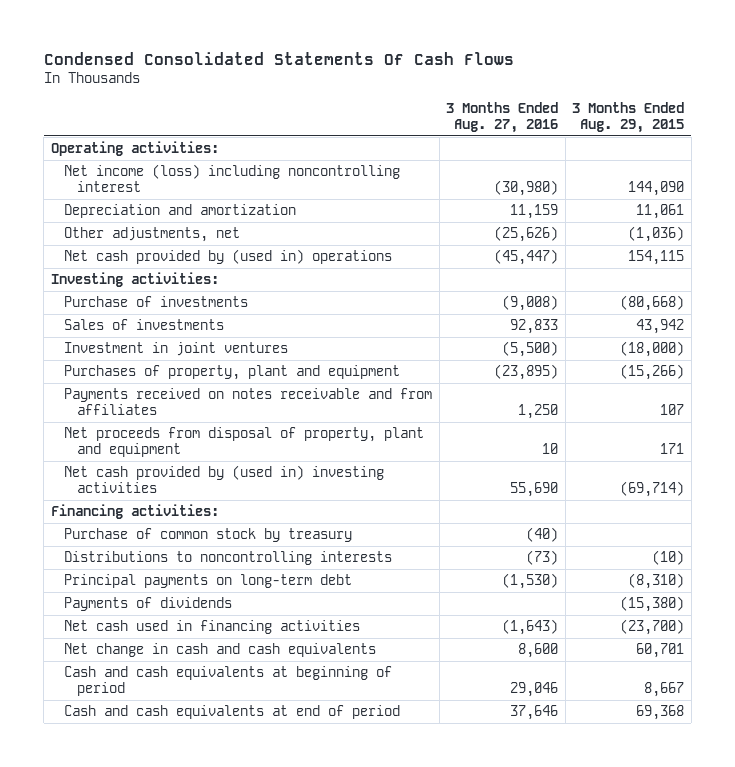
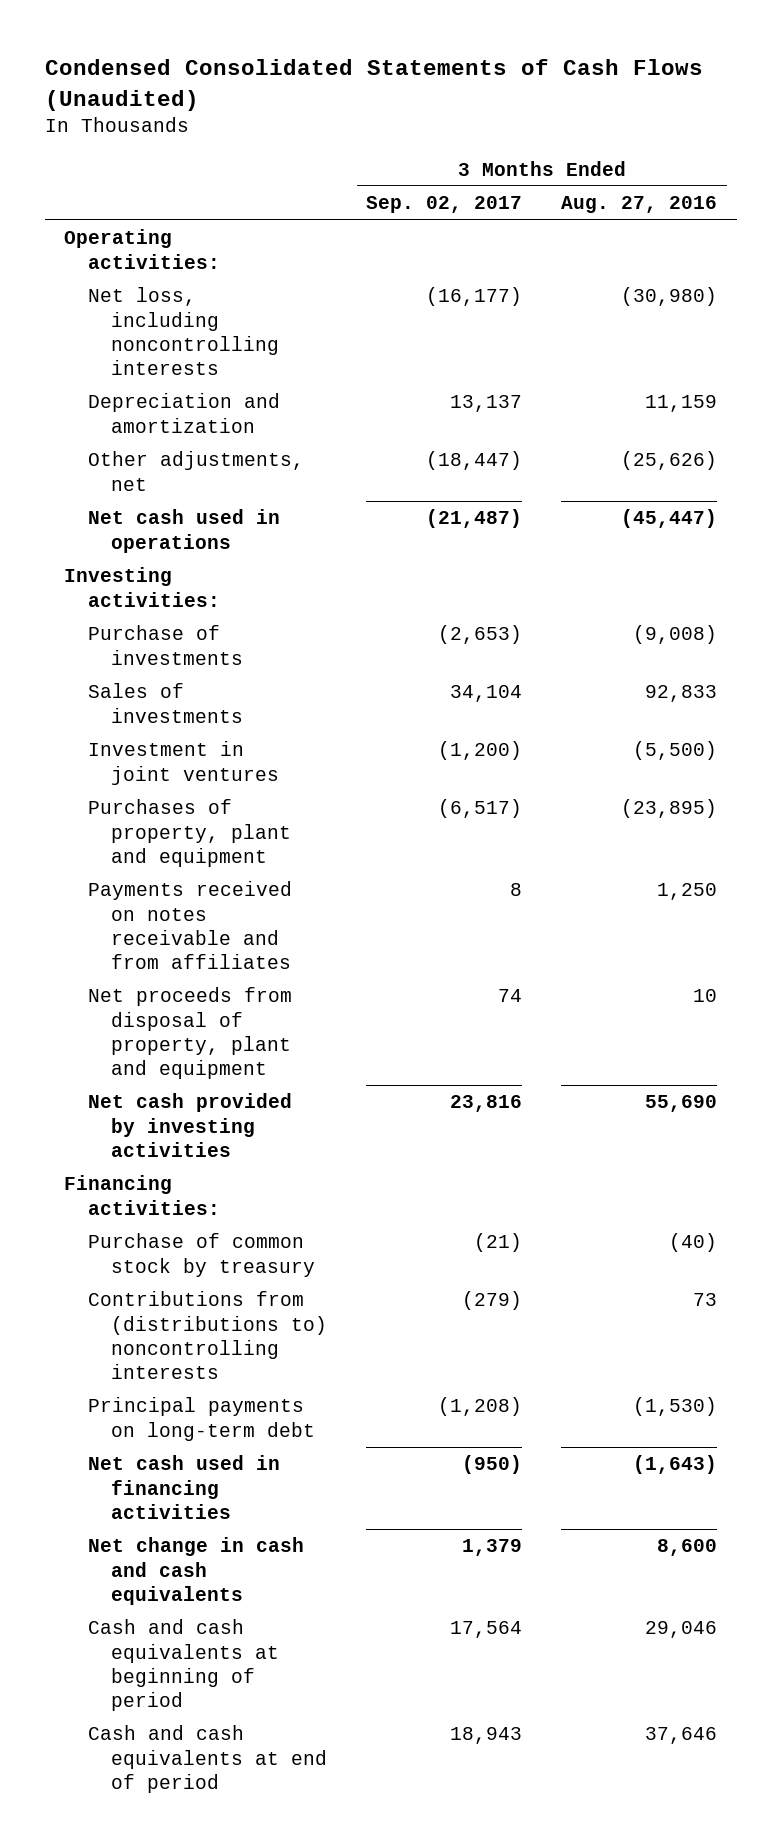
- Condensed Consolidated Statements Of Cash Flows
+ Condensed Consolidated Statements of Cash Flows (Unaudited)
- | 3 Months Ended Aug. 27, 2016 | 3 Months Ended Aug. 29, 2015
+ | 3 Months Ended Sep. 02, 2017 | 3 Months Ended Aug. 27, 2016
- Net income (loss) including noncontrolling interest | (30,980) | 144,090
+ Net loss, including noncontrolling interests | (16,177) | (30,980)
- Net cash provided by (used in) operations | (45,447) | 154,115
+ Net cash used in operations | (21,487) | (45,447)
- Net cash provided by (used in) investing activities | 55,690 | (69,714)
+ Net cash provided by investing activities | 23,816 | 55,690
- Distributions to noncontrolling interests | (73) | (10)
+ Contributions from (distributions to) noncontrolling interests | (279) | 73
- Payments of dividends | | (15,380)

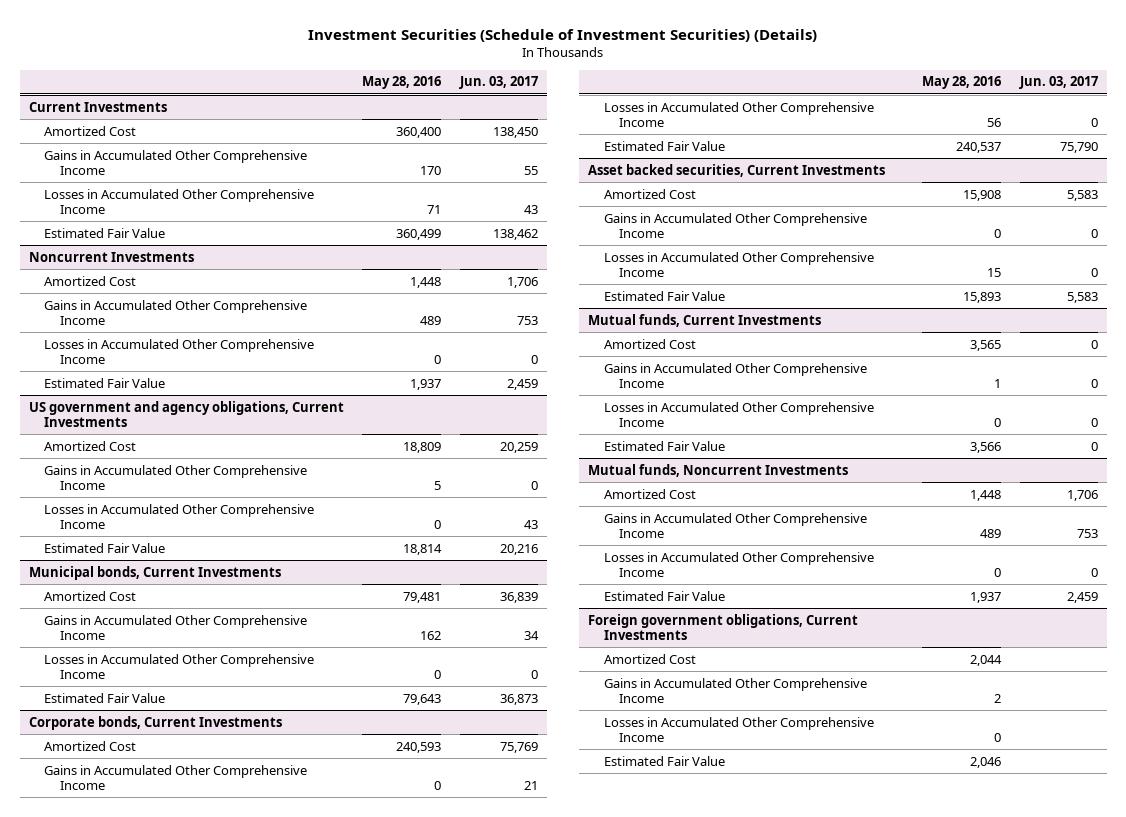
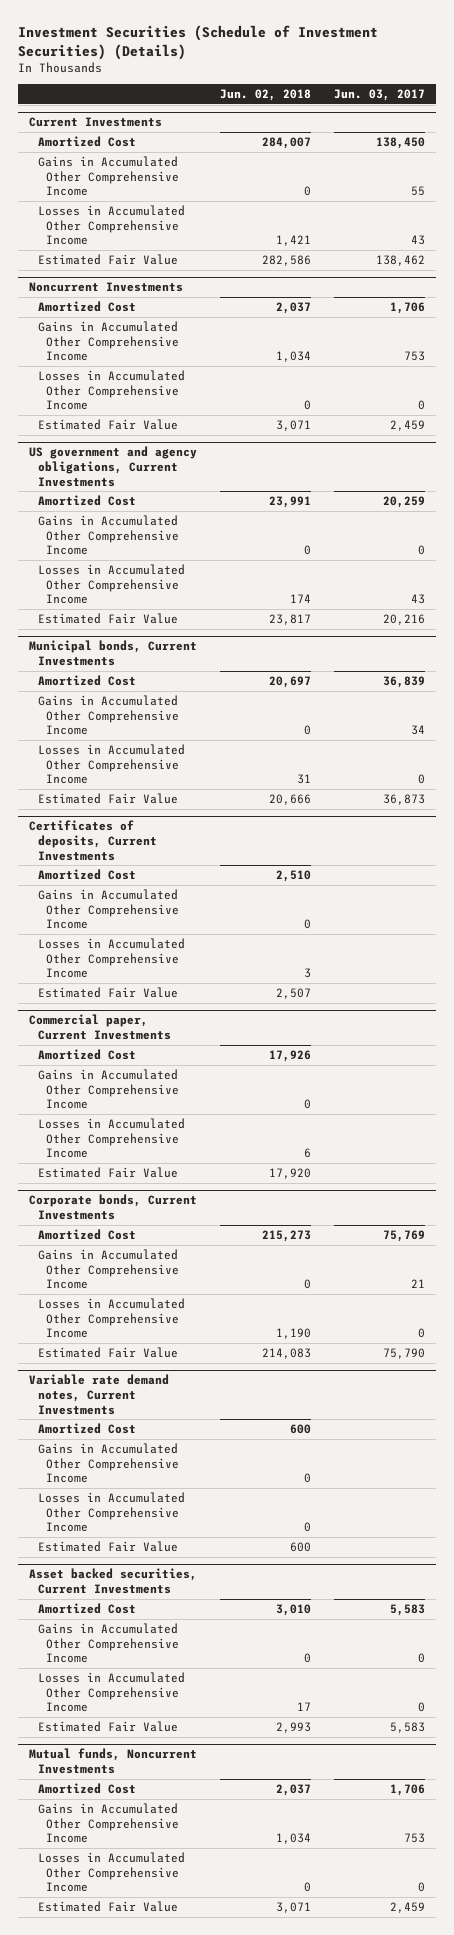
- | May 28, 2016 | Jun. 03, 2017
+ | Jun. 02, 2018 | Jun. 03, 2017
+ Certificates of deposits, Current Investments
+ Amortized Cost | 2,510 |
+ Gains in Accumulated Other Comprehensive Income | 0 |
+ Losses in Accumulated Other Comprehensive Income | 3 |
+ Estimated Fair Value | 2,507 |
+ Commercial paper, Current Investments
+ Amortized Cost | 17,926 |
+ Gains in Accumulated Other Comprehensive Income | 0 |
+ Losses in Accumulated Other Comprehensive Income | 6 |
+ Estimated Fair Value | 17,920 |
+ Variable rate demand notes, Current Investments
+ Amortized Cost | 600 |
+ Gains in Accumulated Other Comprehensive Income | 0 |
+ Losses in Accumulated Other Comprehensive Income | 0 |
+ Estimated Fair Value | 600 |
- Mutual funds, Current Investments
- Amortized Cost | 3,565 | 0
- Gains in Accumulated Other Comprehensive Income | 1 | 0
- Losses in Accumulated Other Comprehensive Income | 0 | 0
- Estimated Fair Value | 3,566 | 0
- Foreign government obligations, Current Investments
- Amortized Cost | 2,044 |
- Gains in Accumulated Other Comprehensive Income | 2 |
- Losses in Accumulated Other Comprehensive Income | 0 |
- Estimated Fair Value | 2,046 |

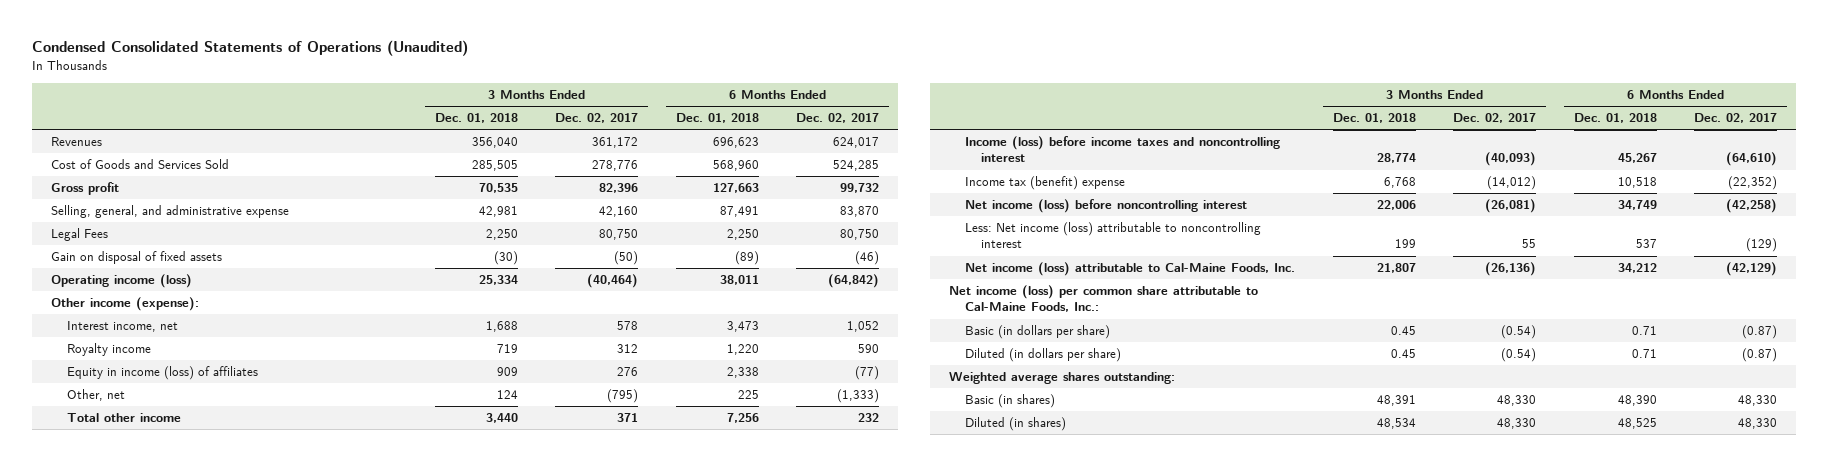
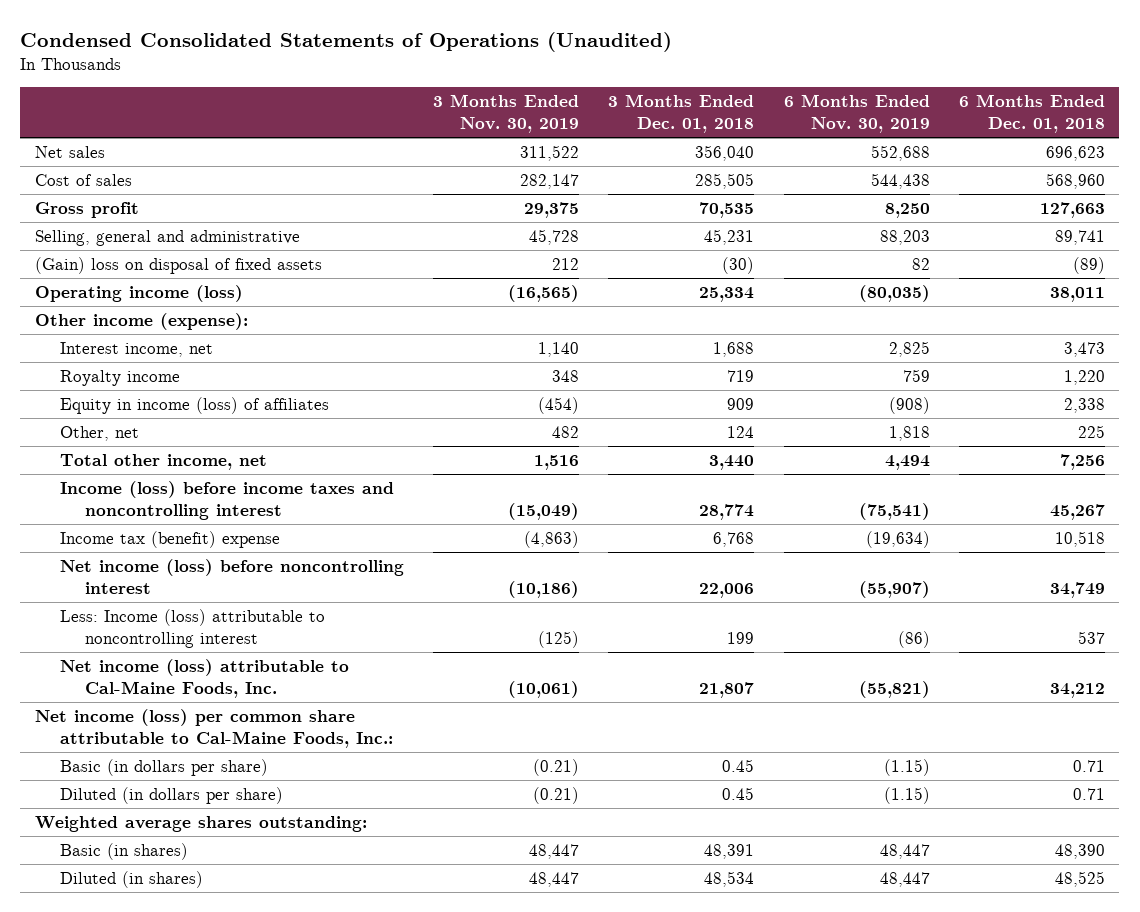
- | 3 Months Ended Dec. 01, 2018 | 3 Months Ended Dec. 02, 2017 | 6 Months Ended Dec. 01, 2018 | 6 Months Ended Dec. 02, 2017
+ | 3 Months Ended Nov. 30, 2019 | 3 Months Ended Dec. 01, 2018 | 6 Months Ended Nov. 30, 2019 | 6 Months Ended Dec. 01, 2018
- Revenues | 356,040 | 361,172 | 696,623 | 624,017
- Cost of Goods and Services Sold | 285,505 | 278,776 | 568,960 | 524,285
+ Net sales | 311,522 | 356,040 | 552,688 | 696,623
+ Cost of sales | 282,147 | 285,505 | 544,438 | 568,960
- Selling, general, and administrative expense | 42,981 | 42,160 | 87,491 | 83,870
- Legal Fees | 2,250 | 80,750 | 2,250 | 80,750
- Gain on disposal of fixed assets | (30) | (50) | (89) | (46)
+ Selling, general and administrative | 45,728 | 45,231 | 88,203 | 89,741
+ (Gain) loss on disposal of fixed assets | 212 | (30) | 82 | (89)
- Total other income | 3,440 | 371 | 7,256 | 232
+ Total other income, net | 1,516 | 3,440 | 4,494 | 7,256
- Less: Net income (loss) attributable to noncontrolling interest | 199 | 55 | 537 | (129)
+ Less: Income (loss) attributable to noncontrolling interest | (125) | 199 | (86) | 537

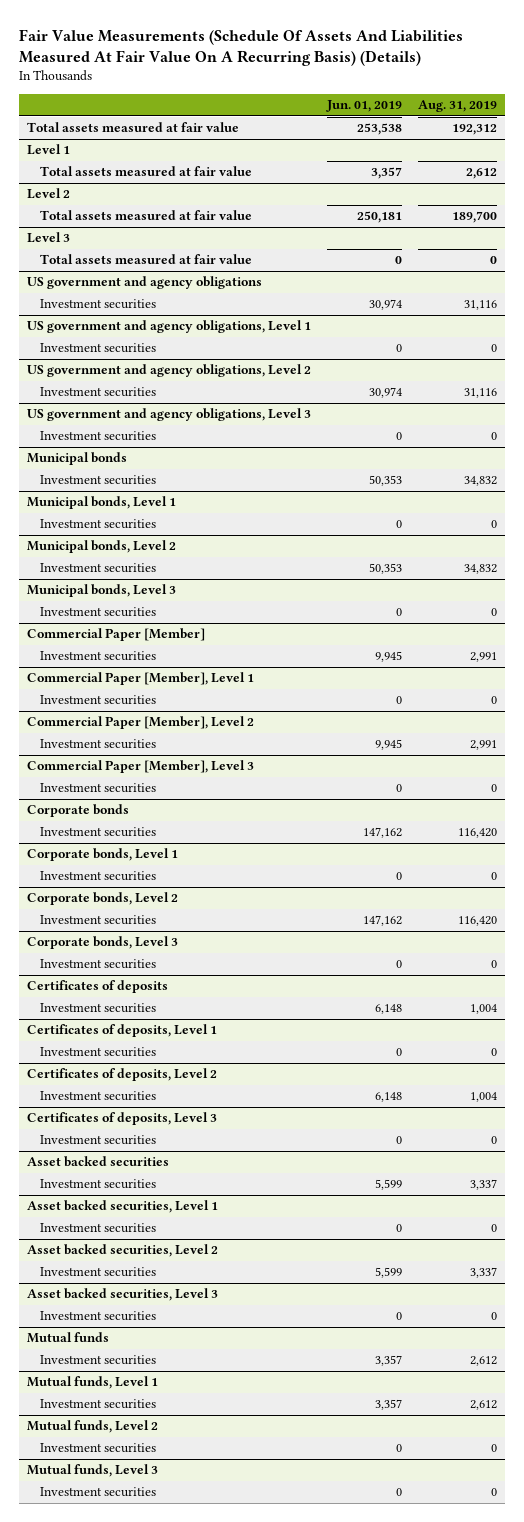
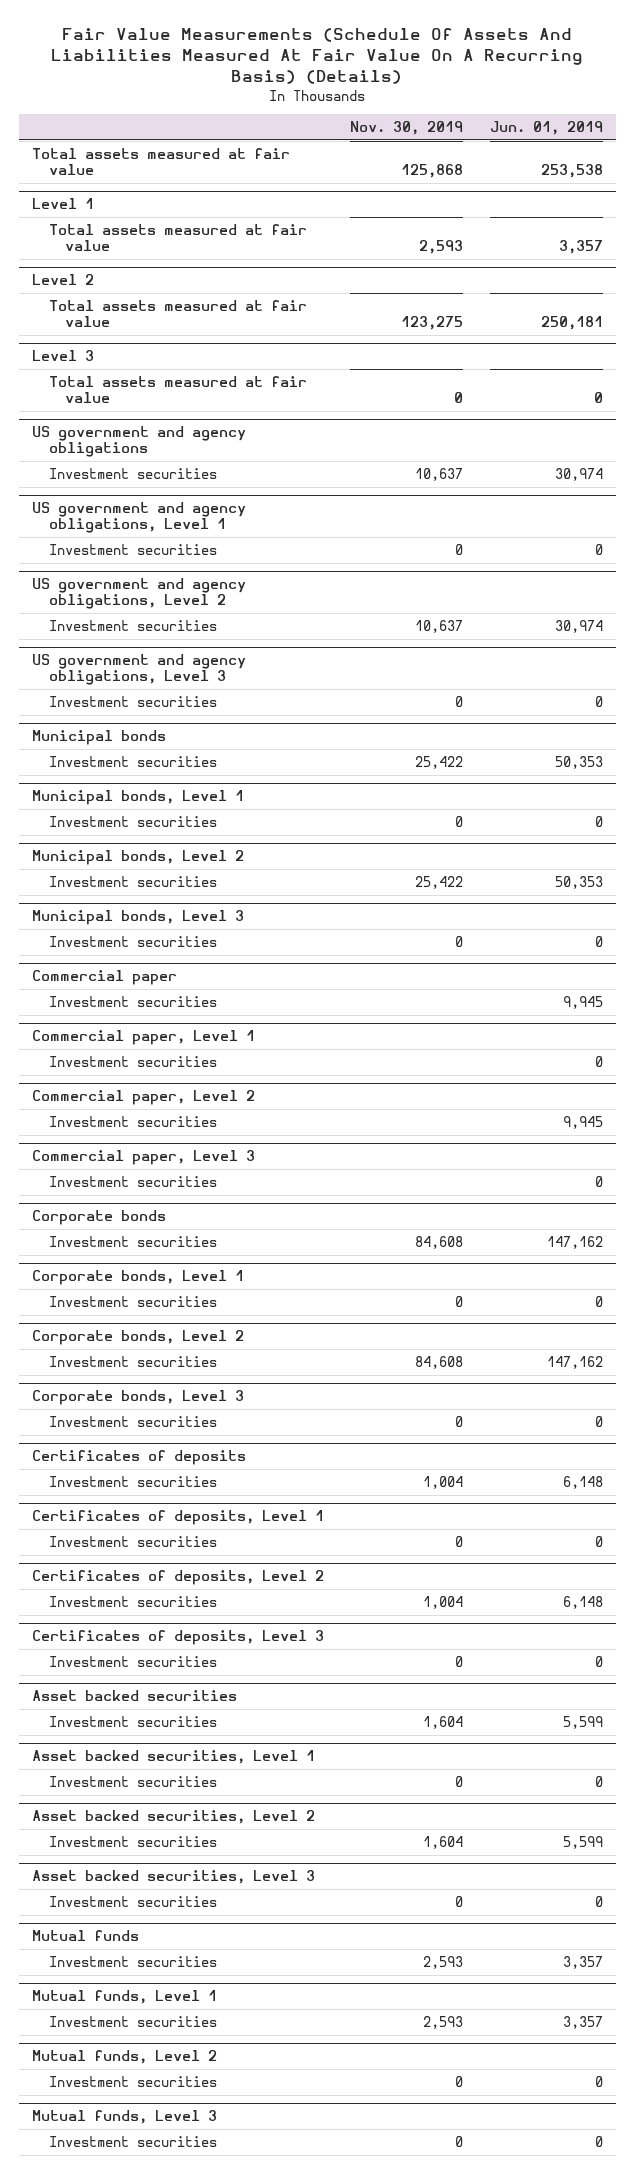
- | Jun. 01, 2019 | Aug. 31, 2019
+ | Nov. 30, 2019 | Jun. 01, 2019
- Commercial Paper [Member]
+ Commercial paper
- Commercial Paper [Member], Level 1
+ Commercial paper, Level 1
- Commercial Paper [Member], Level 2
+ Commercial paper, Level 2
- Commercial Paper [Member], Level 3
+ Commercial paper, Level 3

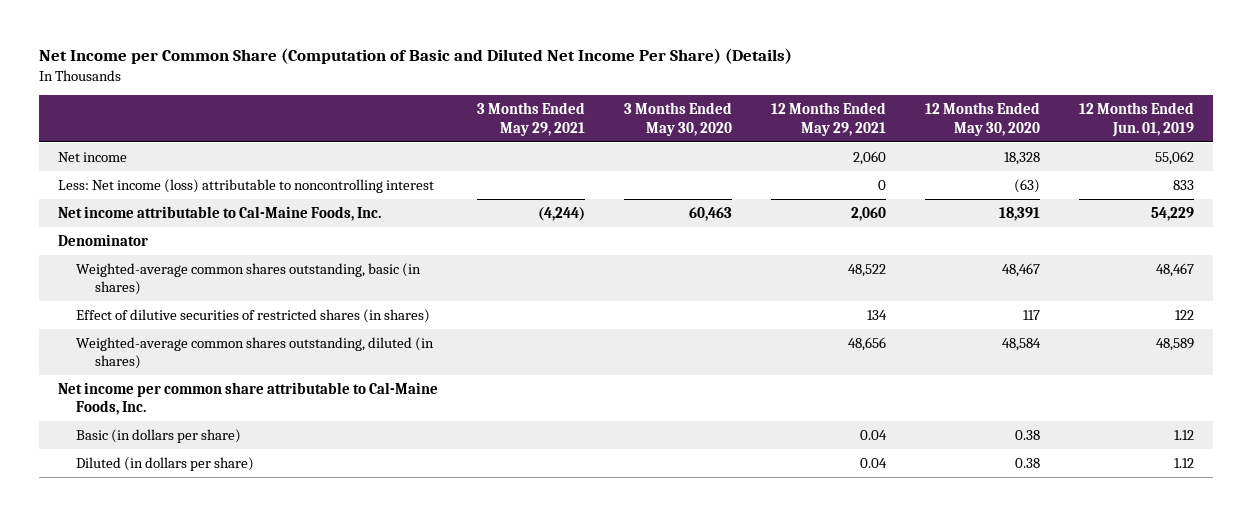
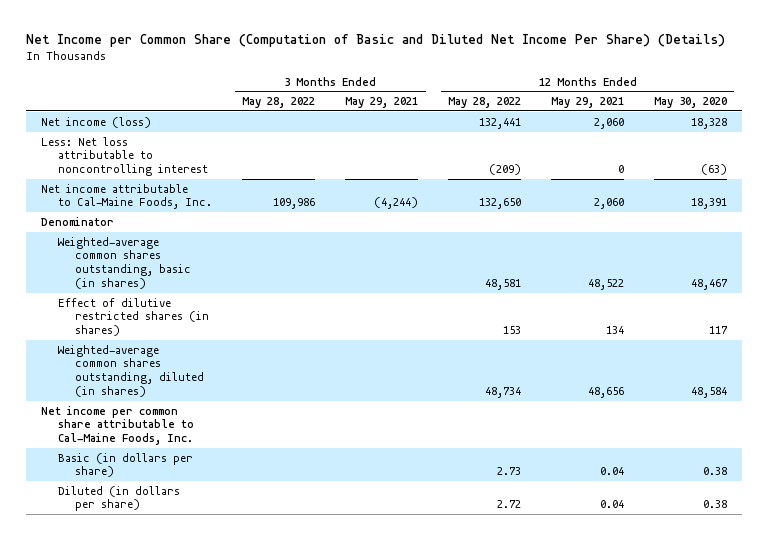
- | 3 Months Ended May 29, 2021 | 3 Months Ended May 30, 2020 | 12 Months Ended May 29, 2021 | 12 Months Ended May 30, 2020 | 12 Months Ended Jun. 01, 2019
+ | 3 Months Ended May 28, 2022 | 3 Months Ended May 29, 2021 | 12 Months Ended May 28, 2022 | 12 Months Ended May 29, 2021 | 12 Months Ended May 30, 2020
- Net income | | | 2,060 | 18,328 | 55,062
- Less: Net income (loss) attributable to noncontrolling interest | | | 0 | (63) | 833
+ Net income (loss) | | | 132,441 | 2,060 | 18,328
+ Less: Net loss attributable to noncontrolling interest | | | (209) | 0 | (63)
- Effect of dilutive securities of restricted shares (in shares) | | | 134 | 117 | 122
+ Effect of dilutive restricted shares (in shares) | | | 153 | 134 | 117

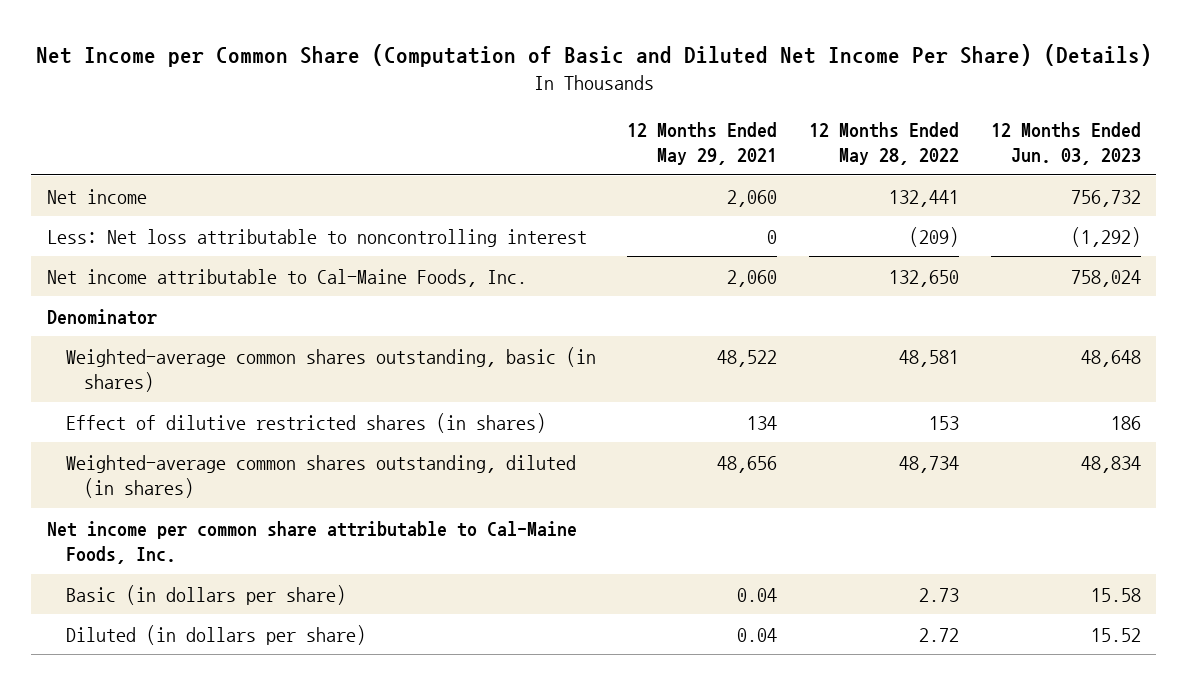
- | 3 Months Ended May 28, 2022 | 3 Months Ended May 29, 2021 | 12 Months Ended May 28, 2022 | 12 Months Ended May 29, 2021 | 12 Months Ended May 30, 2020
+ | 12 Months Ended May 29, 2021 | 12 Months Ended May 28, 2022 | 12 Months Ended Jun. 03, 2023
- Net income (loss) | | | 132,441 | 2,060 | 18,328
+ Net income | 2,060 | 132,441 | 756,732

